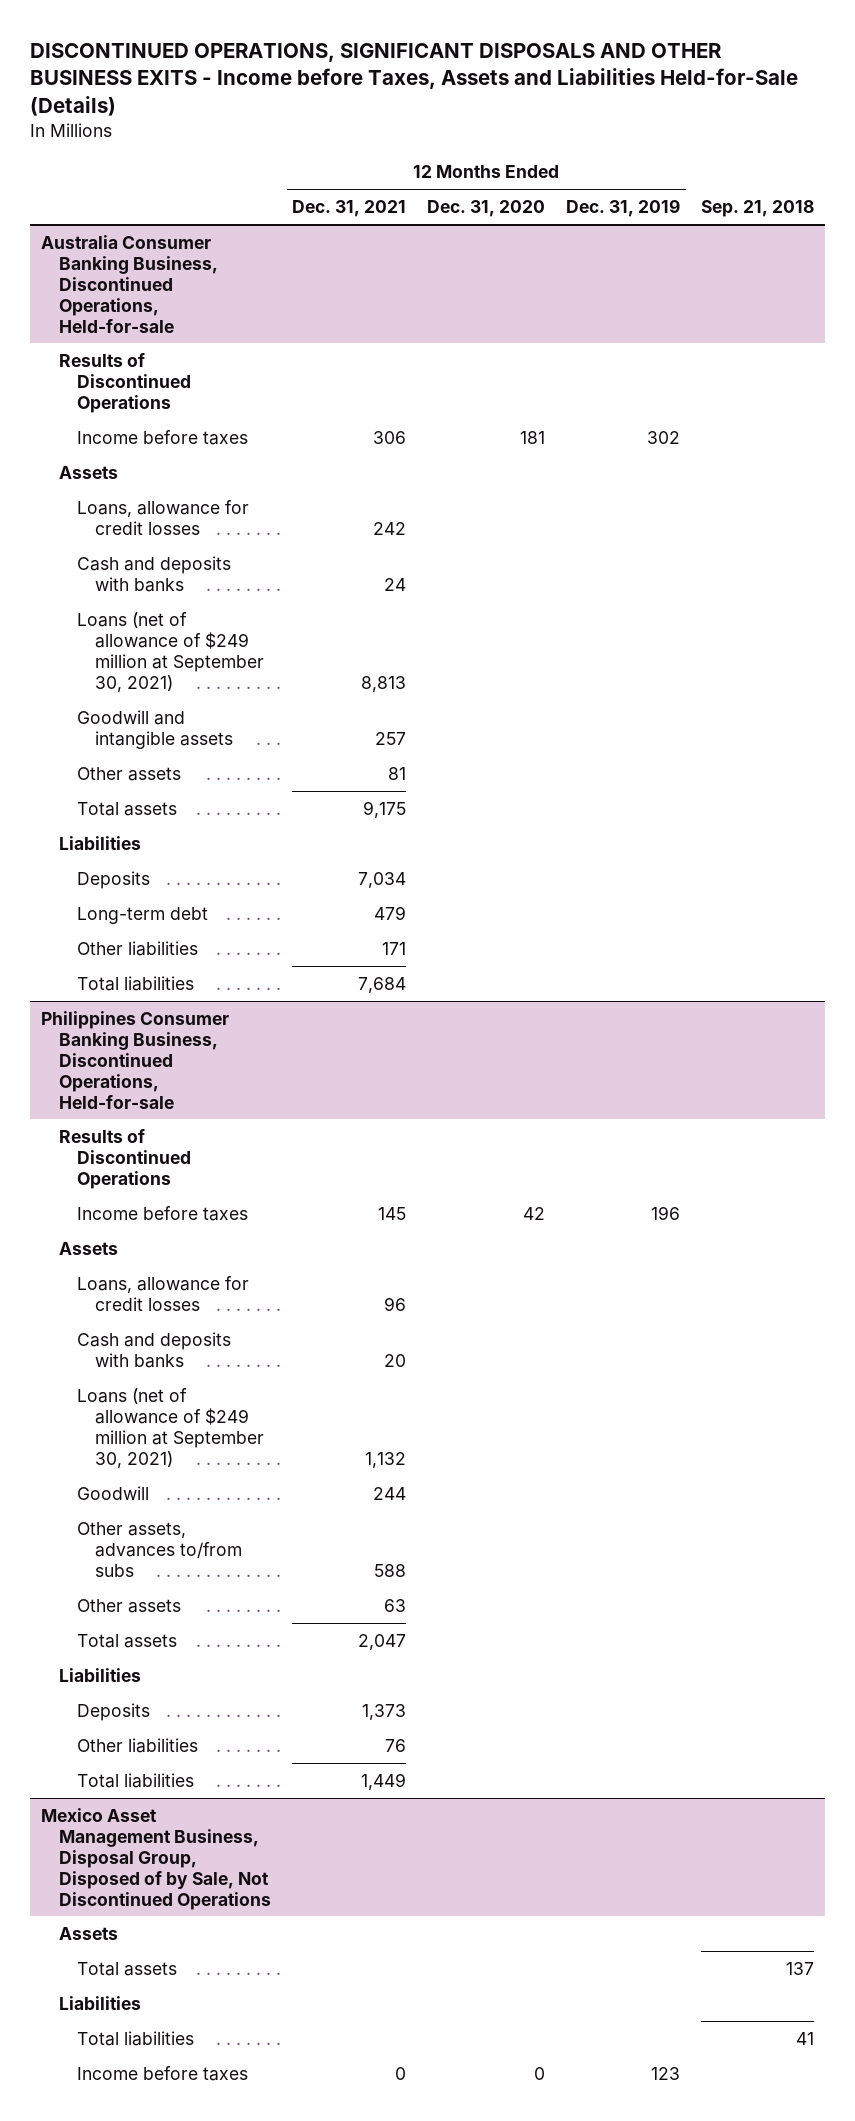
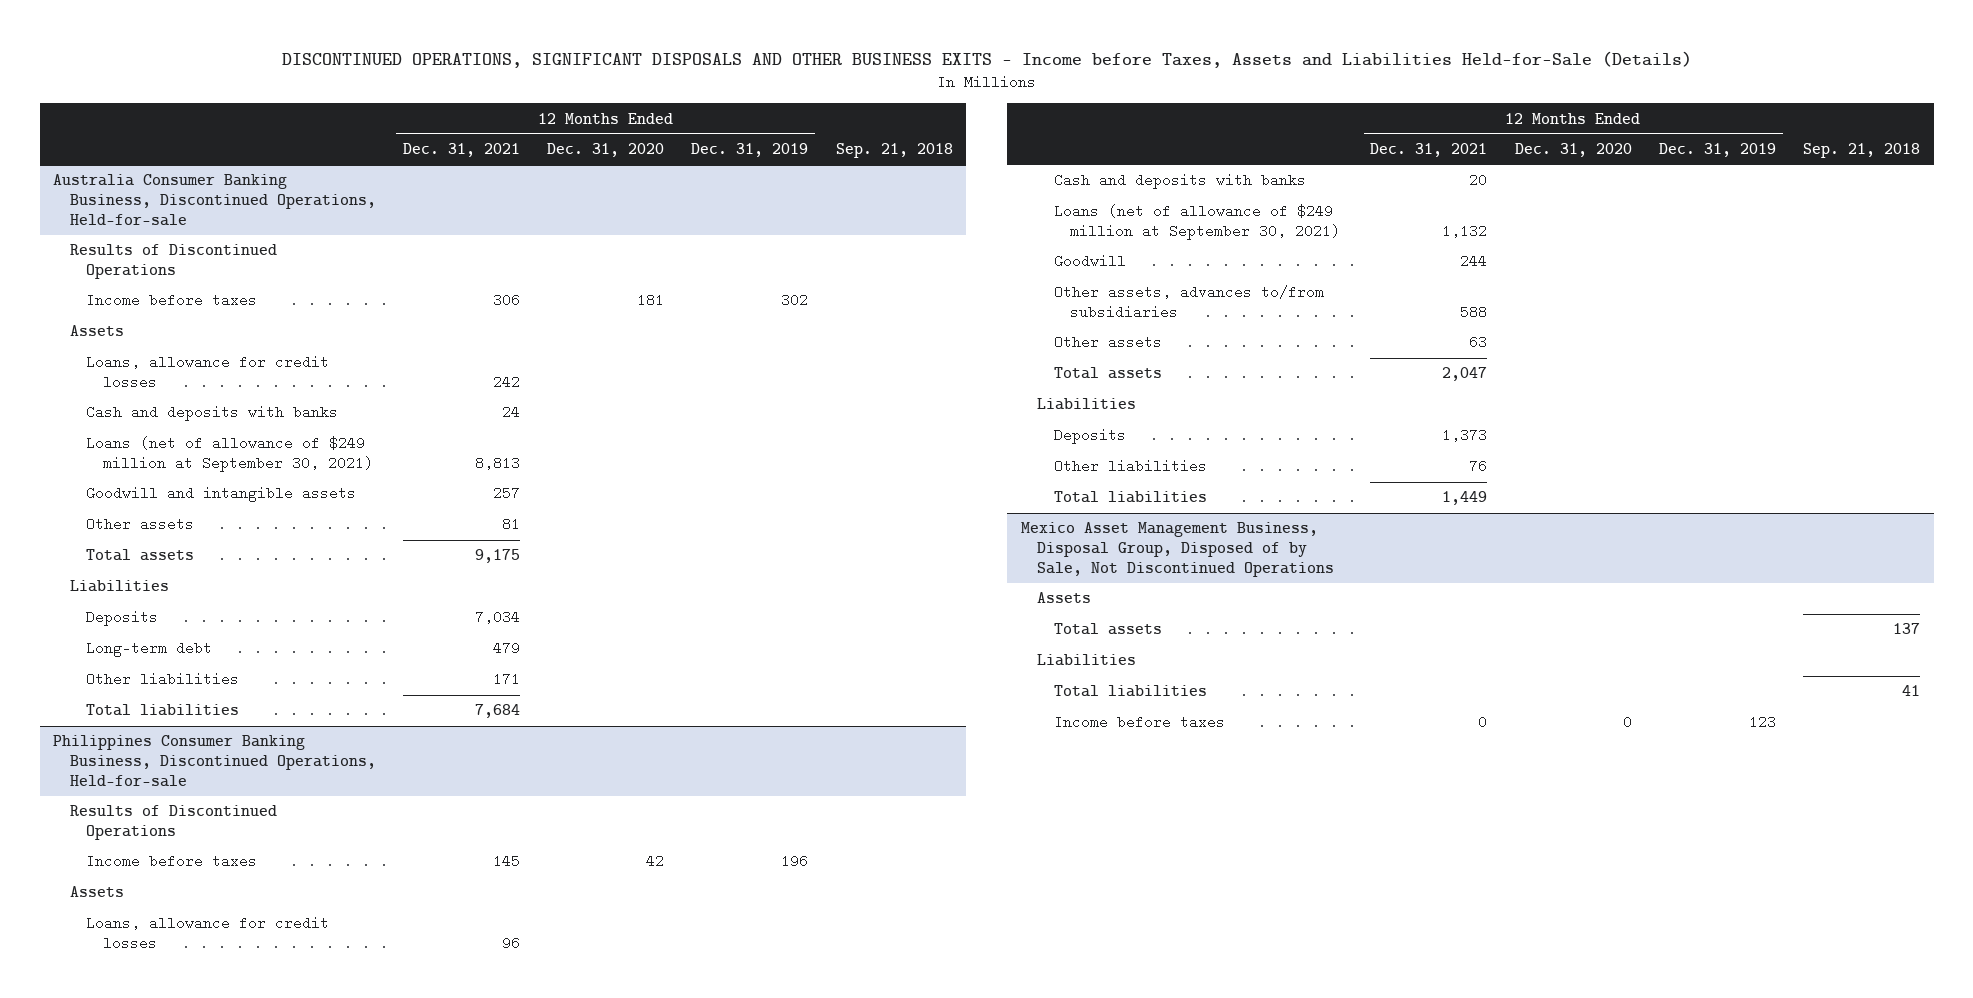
@ Philippines Consumer Banking Business, Discontinued Operations, Held-for-sale
- Other assets, advances to/from subs | 588 | | |
+ Other assets, advances to/from subsidiaries | 588 | | |

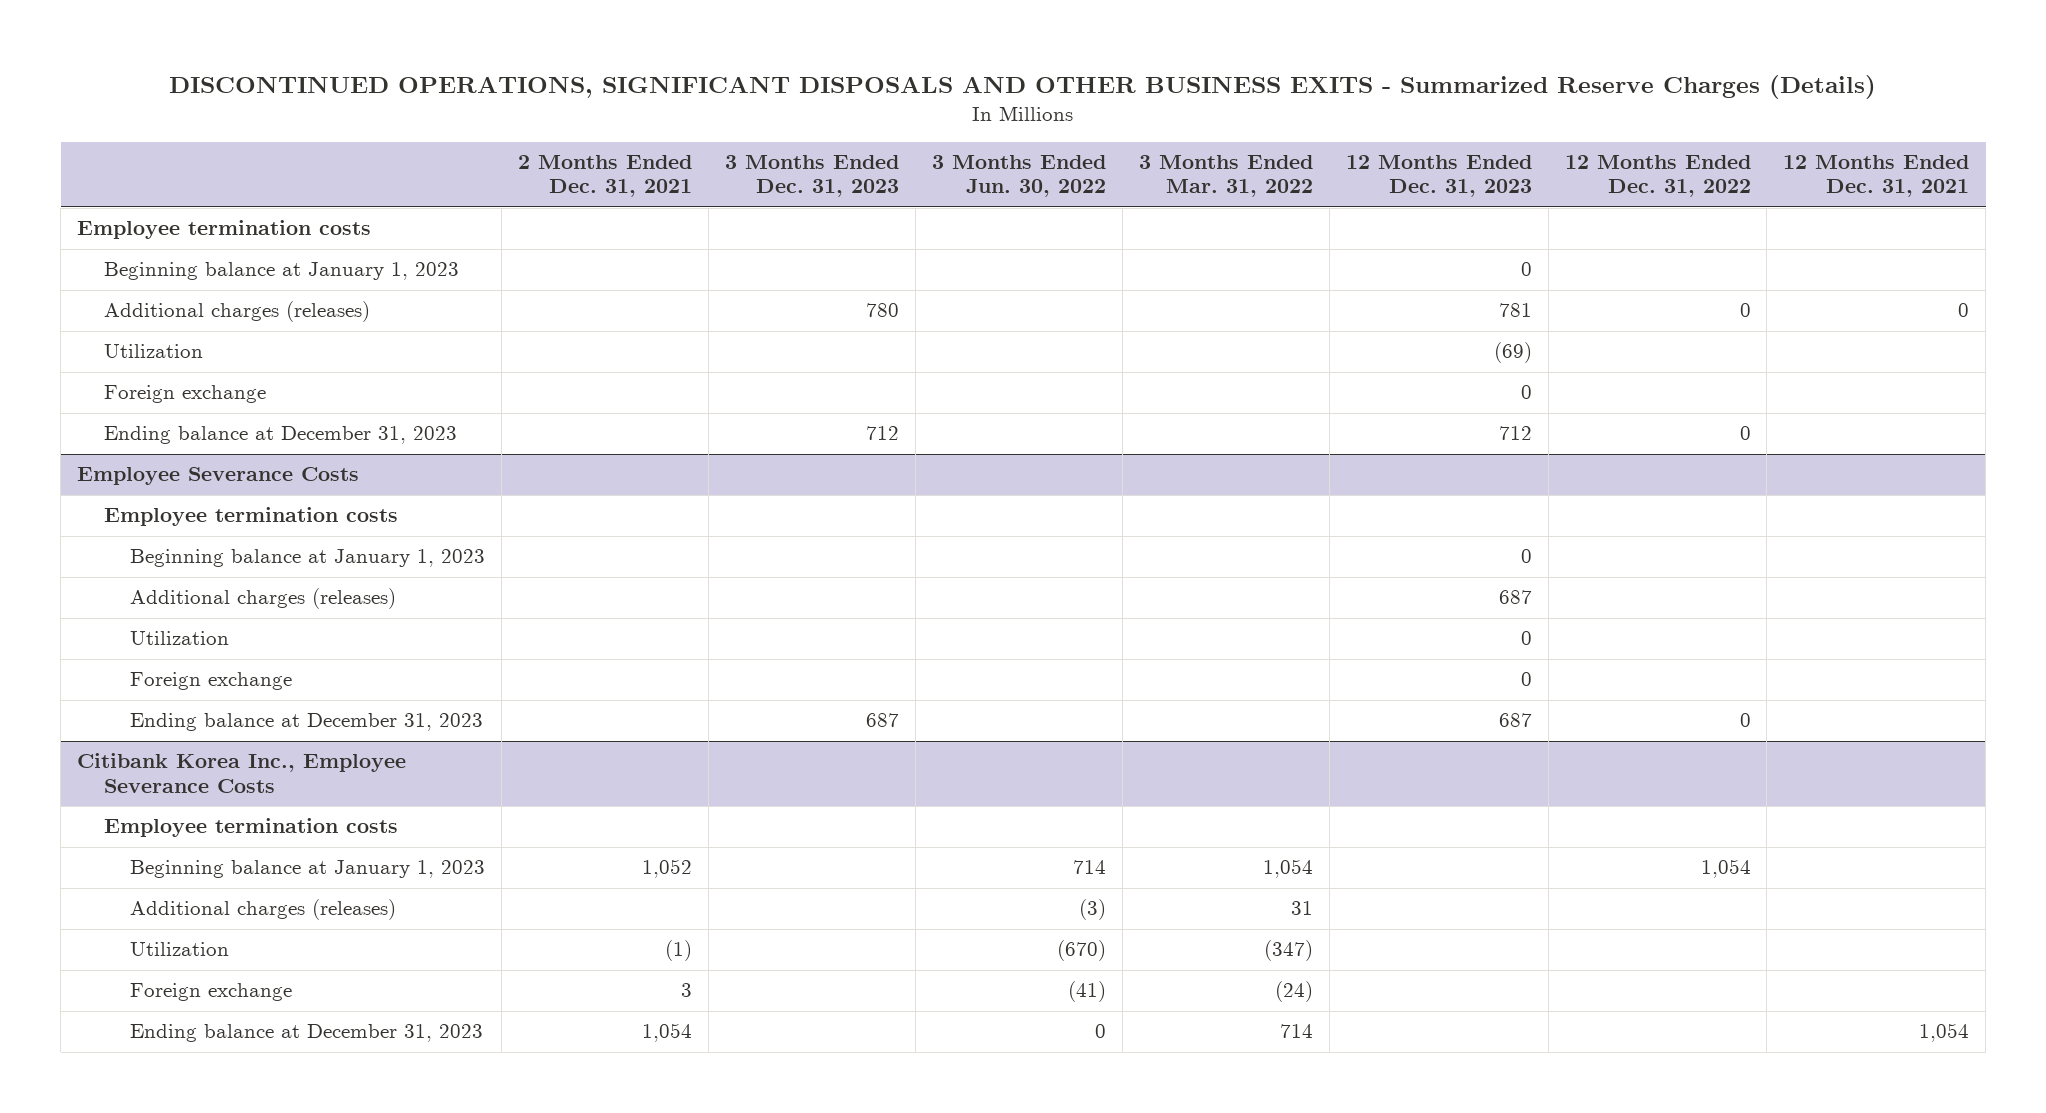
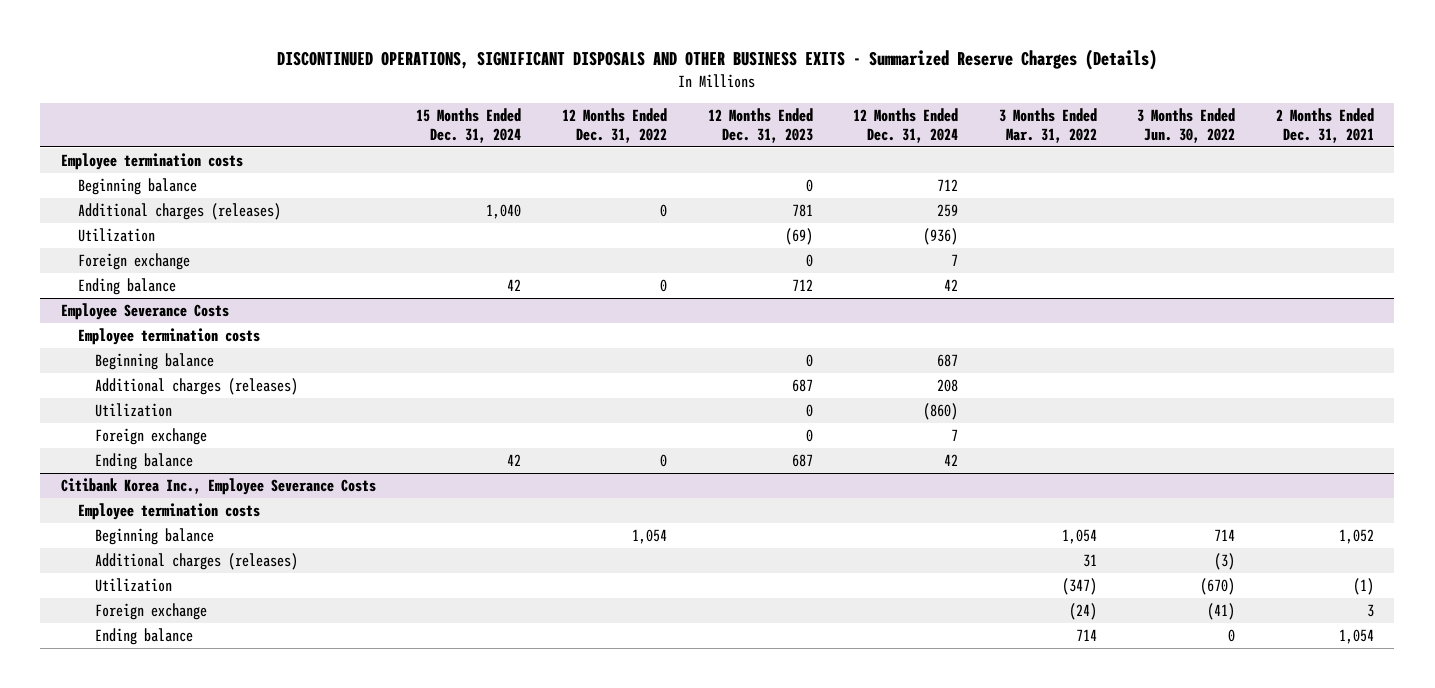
- | 2 Months Ended Dec. 31, 2021 | 3 Months Ended Dec. 31, 2023 | 3 Months Ended Jun. 30, 2022 | 3 Months Ended Mar. 31, 2022 | 12 Months Ended Dec. 31, 2023 | 12 Months Ended Dec. 31, 2022 | 12 Months Ended Dec. 31, 2021
+ | 15 Months Ended Dec. 31, 2024 | 12 Months Ended Dec. 31, 2022 | 12 Months Ended Dec. 31, 2023 | 12 Months Ended Dec. 31, 2024 | 3 Months Ended Mar. 31, 2022 | 3 Months Ended Jun. 30, 2022 | 2 Months Ended Dec. 31, 2021
- Beginning balance at January 1, 2023 | | | | | 0 | |
+ Beginning balance | | | 0 | 712 | | |
- Ending balance at December 31, 2023 | | 712 | | | 712 | 0 |
+ Ending balance | 42 | 0 | 712 | 42 | | |
@ Employee Severance Costs
- Beginning balance at January 1, 2023 | | | | | 0 | |
+ Beginning balance | | | 0 | 687 | | |
- Ending balance at December 31, 2023 | | 687 | | | 687 | 0 |
+ Ending balance | 42 | 0 | 687 | 42 | | |
@ Citibank Korea Inc., Employee Severance Costs
- Beginning balance at January 1, 2023 | 1,052 | | 714 | 1,054 | | 1,054 |
+ Beginning balance | | 1,054 | | | 1,054 | 714 | 1,052
- Ending balance at December 31, 2023 | 1,054 | | 0 | 714 | | | 1,054
+ Ending balance | | | | | 714 | 0 | 1,054

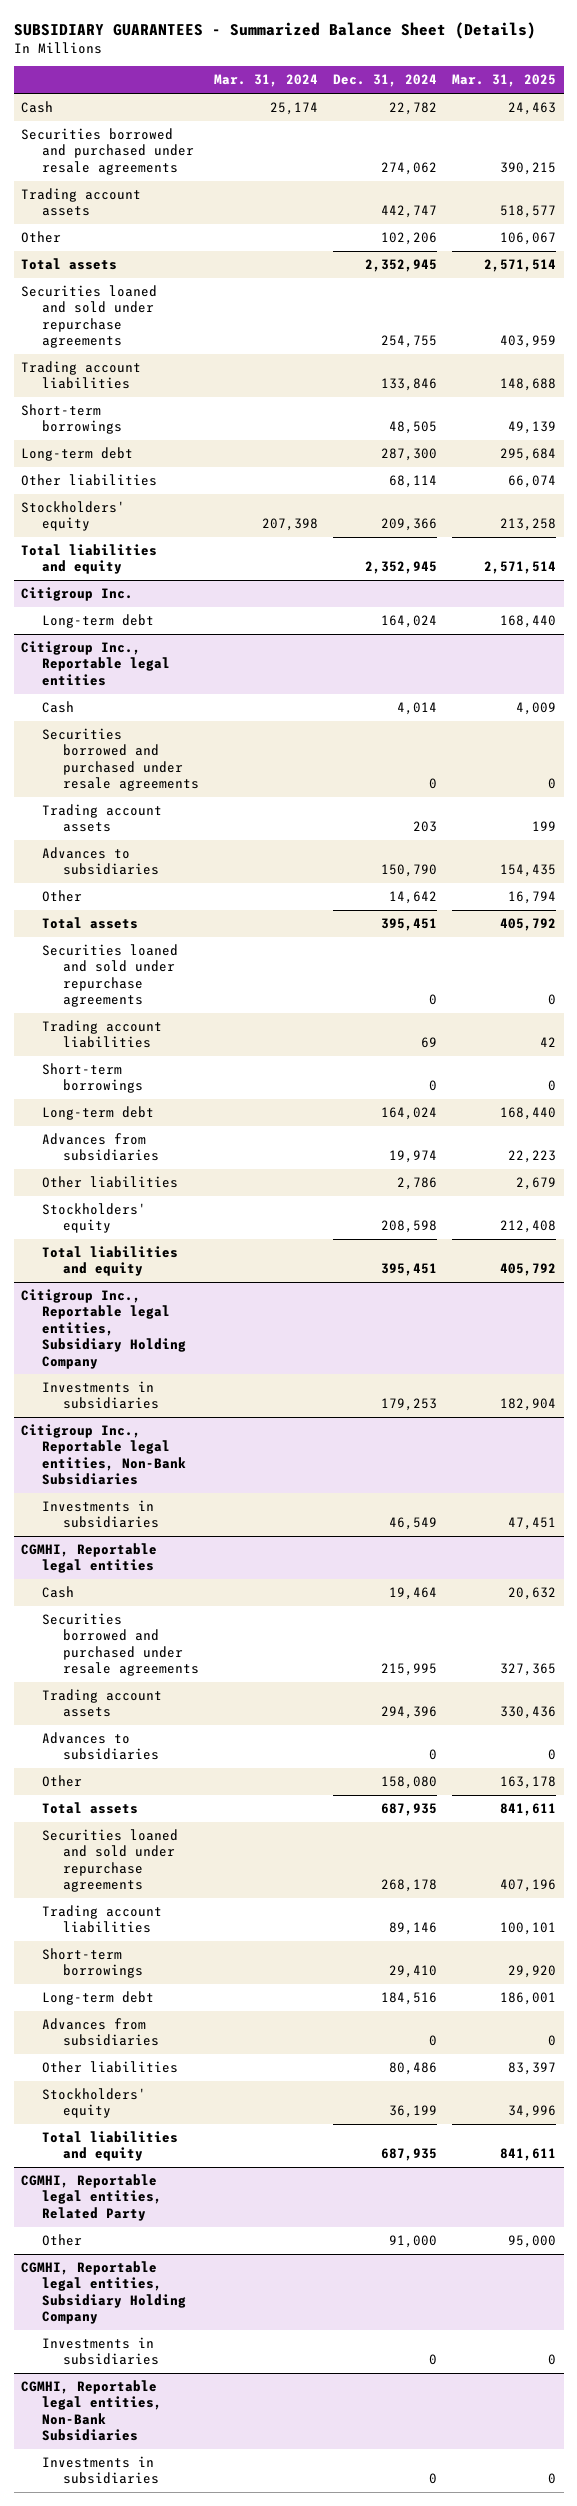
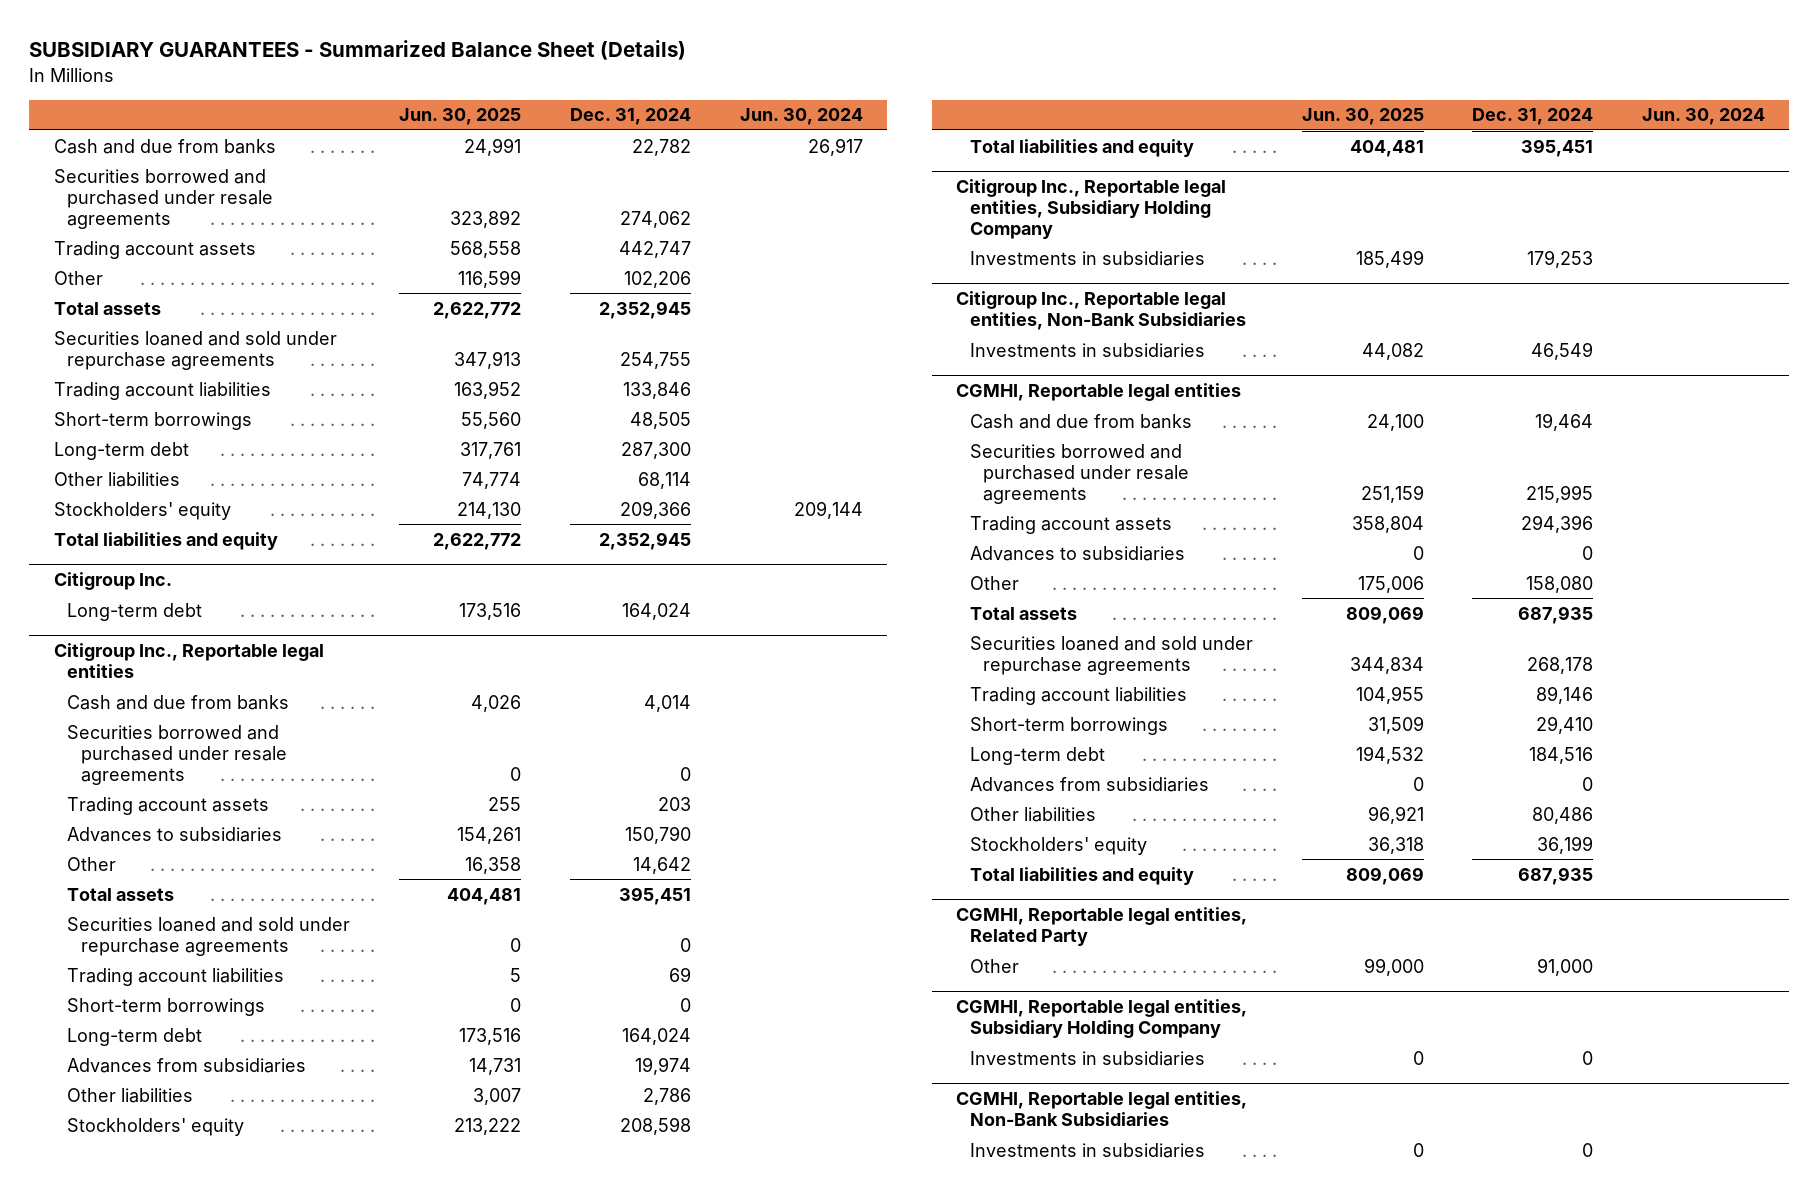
- | Mar. 31, 2024 | Dec. 31, 2024 | Mar. 31, 2025
+ | Jun. 30, 2025 | Dec. 31, 2024 | Jun. 30, 2024
- Cash | 25,174 | 22,782 | 24,463
+ Cash and due from banks | 24,991 | 22,782 | 26,917
@ Citigroup Inc., Reportable legal entities
- Cash | | 4,014 | 4,009
+ Cash and due from banks | 4,026 | 4,014 |
@ CGMHI, Reportable legal entities
- Cash | | 19,464 | 20,632
+ Cash and due from banks | 24,100 | 19,464 |

